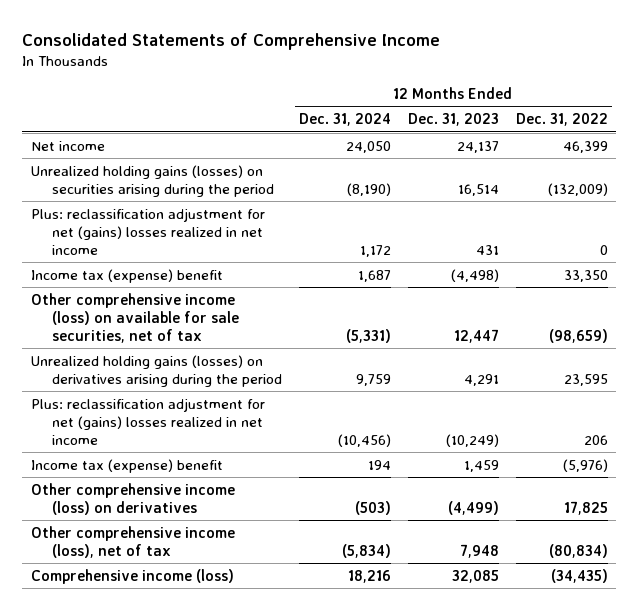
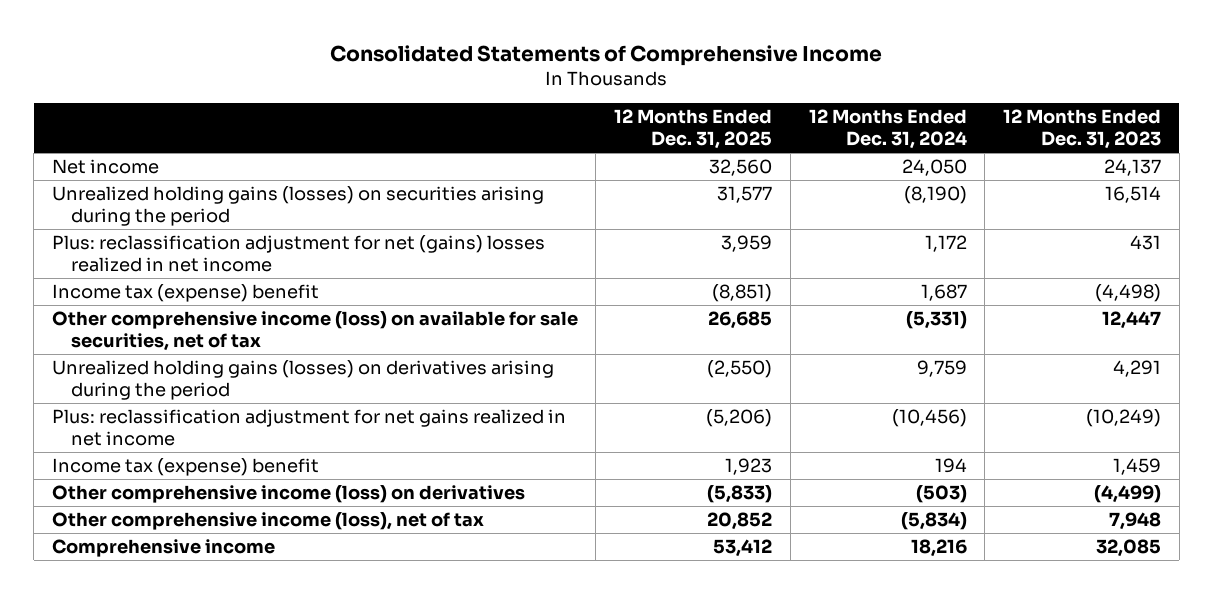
- | 12 Months Ended Dec. 31, 2024 | 12 Months Ended Dec. 31, 2023 | 12 Months Ended Dec. 31, 2022
+ | 12 Months Ended Dec. 31, 2025 | 12 Months Ended Dec. 31, 2024 | 12 Months Ended Dec. 31, 2023
- Plus: reclassification adjustment for net (gains) losses realized in net income | (10,456) | (10,249) | 206
+ Plus: reclassification adjustment for net gains realized in net income | (5,206) | (10,456) | (10,249)
- Comprehensive income (loss) | 18,216 | 32,085 | (34,435)
+ Comprehensive income | 53,412 | 18,216 | 32,085

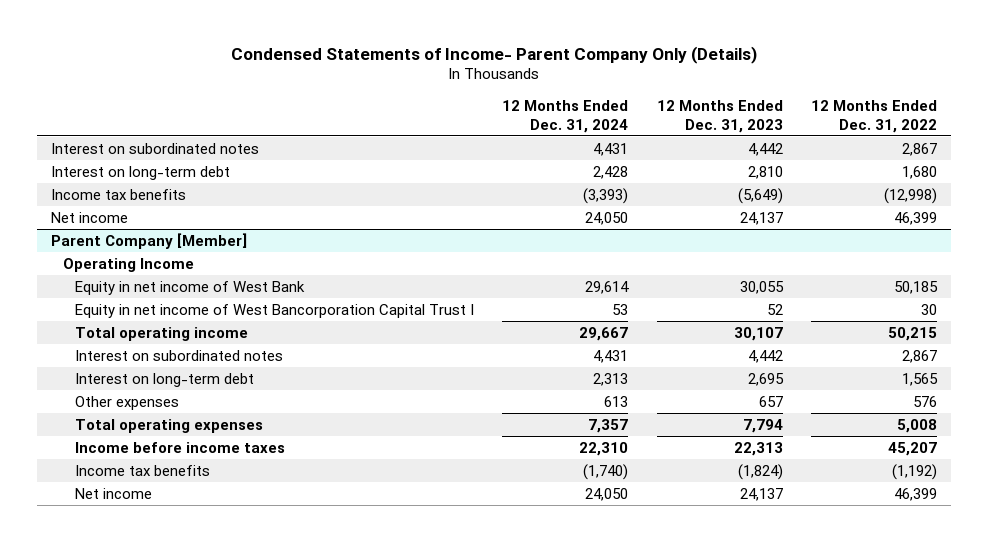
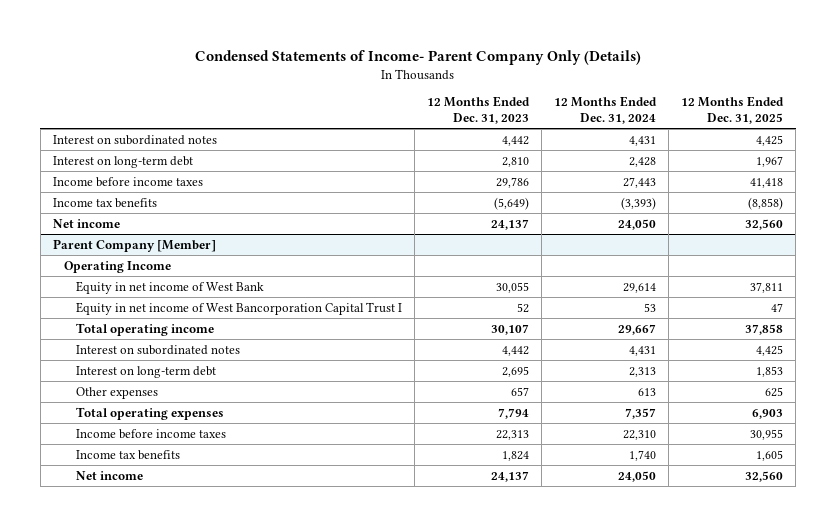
- | 12 Months Ended Dec. 31, 2024 | 12 Months Ended Dec. 31, 2023 | 12 Months Ended Dec. 31, 2022
+ | 12 Months Ended Dec. 31, 2023 | 12 Months Ended Dec. 31, 2024 | 12 Months Ended Dec. 31, 2025
+ Income before income taxes | 29,786 | 27,443 | 41,418
@ Parent Company [Member]
- Income tax benefits | (1,740) | (1,824) | (1,192)
+ Income tax benefits | 1,824 | 1,740 | 1,605

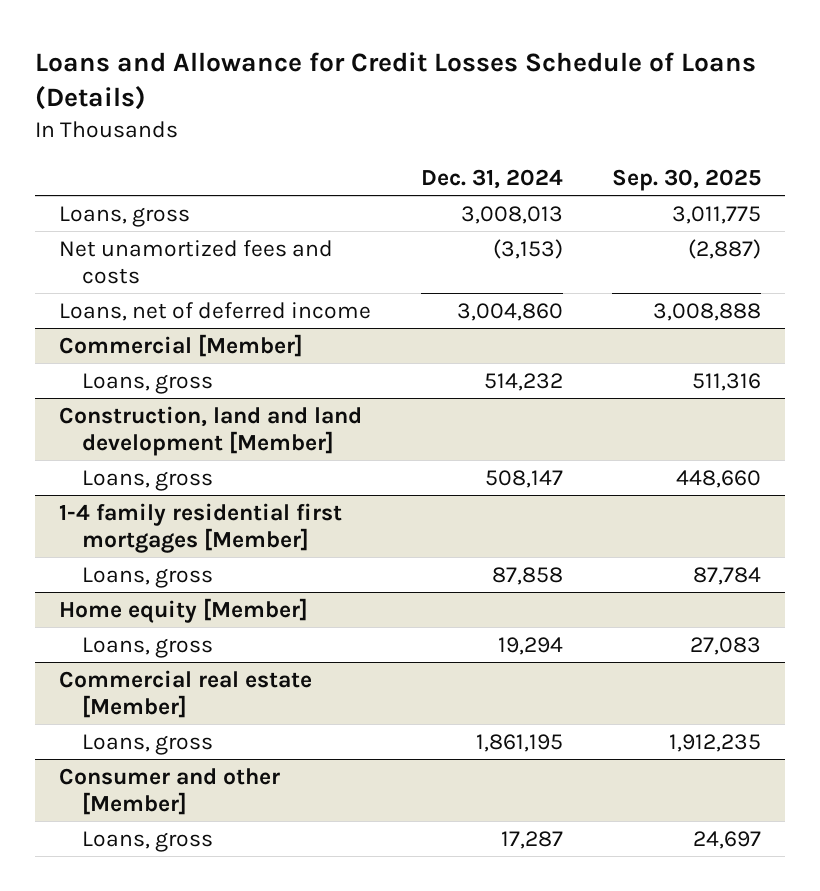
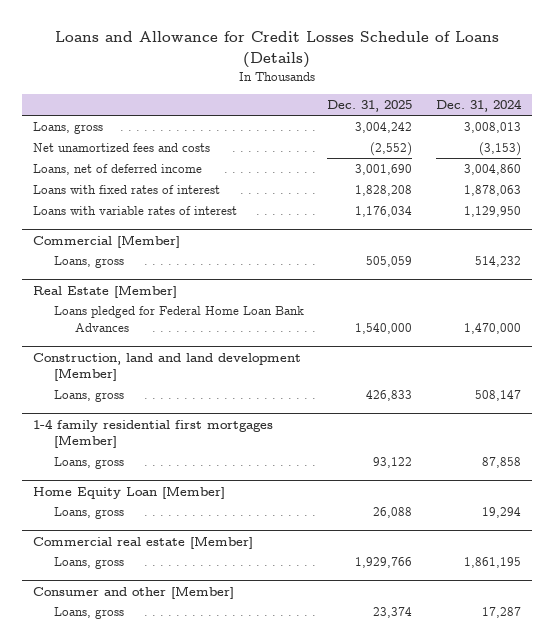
- | Dec. 31, 2024 | Sep. 30, 2025
+ | Dec. 31, 2025 | Dec. 31, 2024
+ Loans with fixed rates of interest | 1,828,208 | 1,878,063
+ Loans with variable rates of interest | 1,176,034 | 1,129,950
+ Real Estate [Member]
+ Loans pledged for Federal Home Loan Bank Advances | 1,540,000 | 1,470,000
- Home equity [Member]
+ Home Equity Loan [Member]

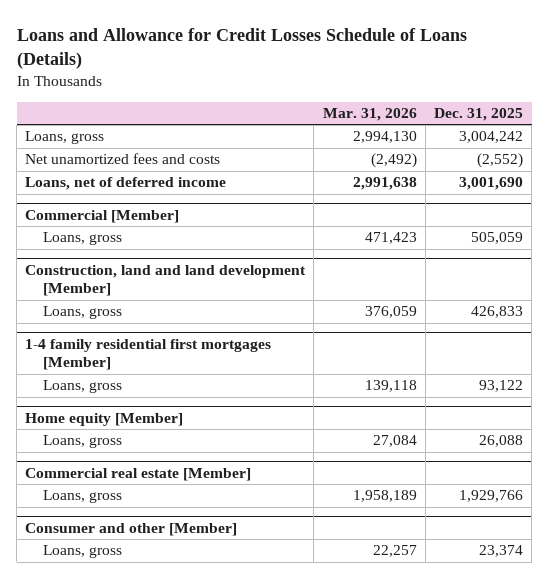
- | Dec. 31, 2025 | Dec. 31, 2024
+ | Mar. 31, 2026 | Dec. 31, 2025
- Loans with fixed rates of interest | 1,828,208 | 1,878,063
- Loans with variable rates of interest | 1,176,034 | 1,129,950
- Real Estate [Member]
- Loans pledged for Federal Home Loan Bank Advances | 1,540,000 | 1,470,000
- Home Equity Loan [Member]
+ Home equity [Member]

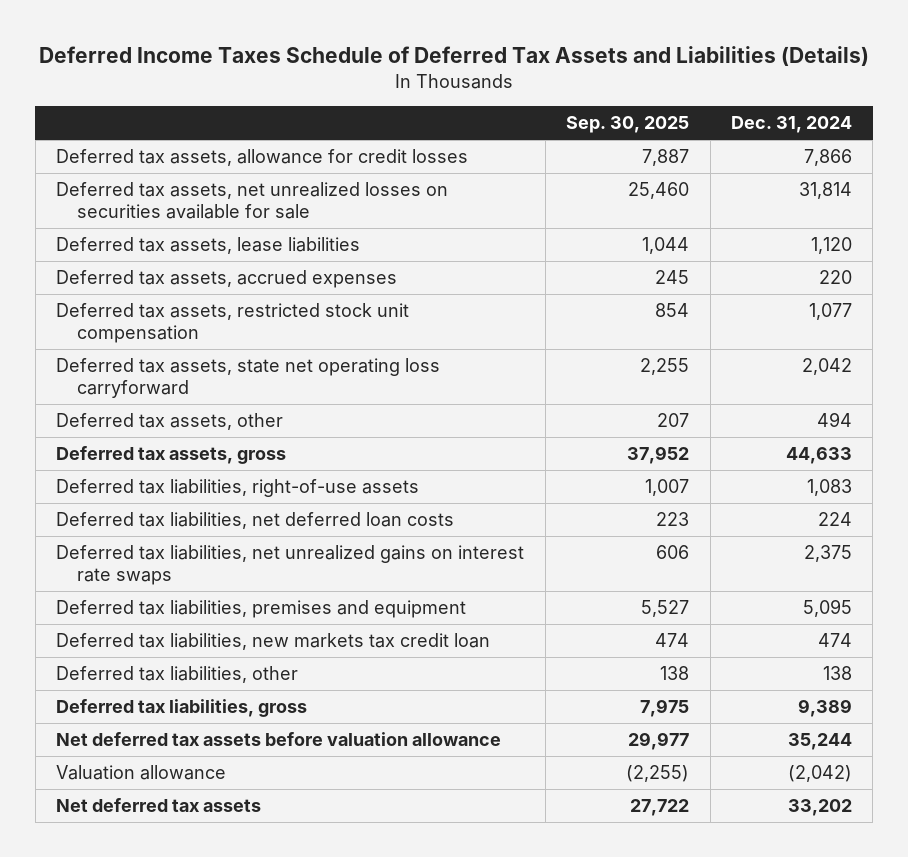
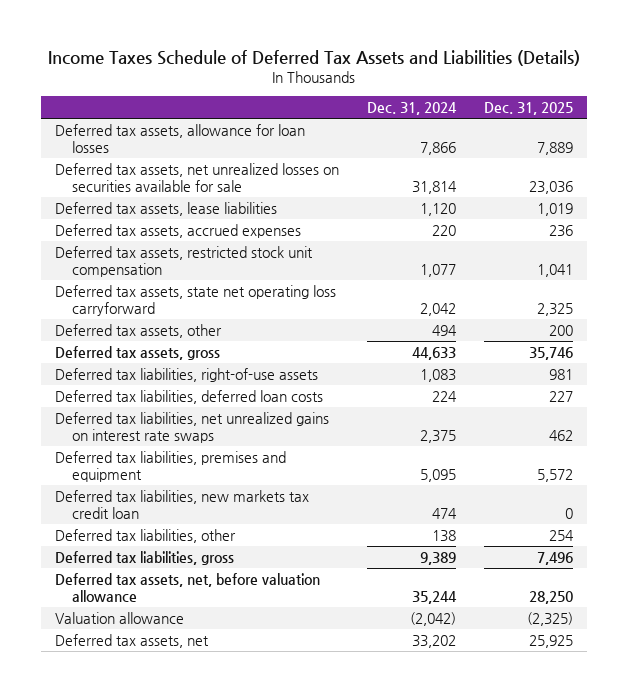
- Deferred Income Taxes Schedule of Deferred Tax Assets and Liabilities (Details)
+ Income Taxes Schedule of Deferred Tax Assets and Liabilities (Details)
- | Sep. 30, 2025 | Dec. 31, 2024
+ | Dec. 31, 2024 | Dec. 31, 2025
- Deferred tax assets, allowance for credit losses | 7,887 | 7,866
+ Deferred tax assets, allowance for loan losses | 7,866 | 7,889
- Deferred tax liabilities, net deferred loan costs | 223 | 224
+ Deferred tax liabilities, deferred loan costs | 224 | 227
- Net deferred tax assets before valuation allowance | 29,977 | 35,244
+ Deferred tax assets, net, before valuation allowance | 35,244 | 28,250
- Net deferred tax assets | 27,722 | 33,202
+ Deferred tax assets, net | 33,202 | 25,925

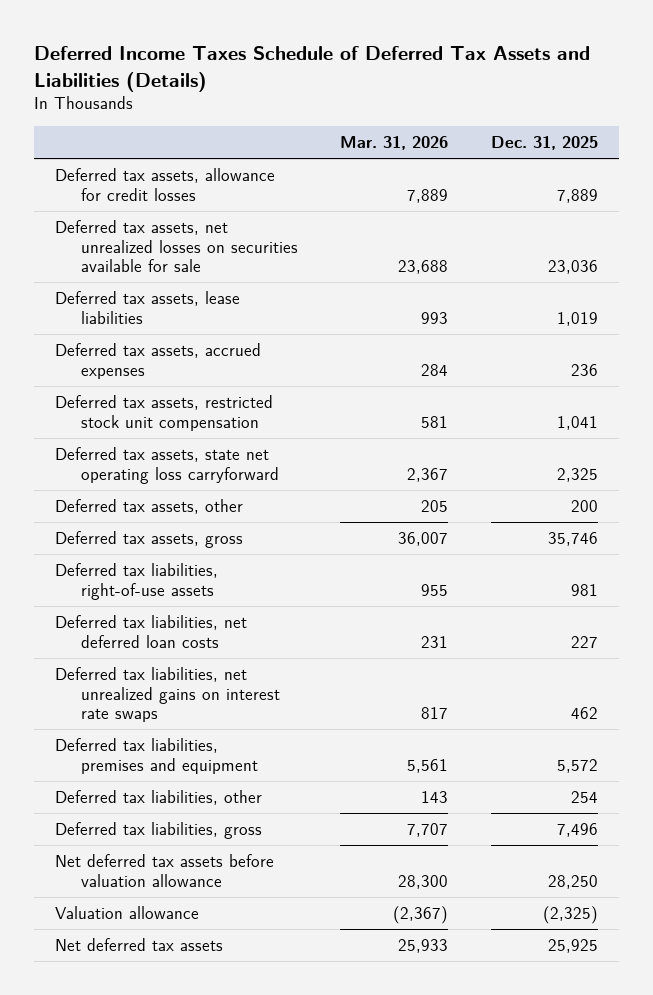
- Income Taxes Schedule of Deferred Tax Assets and Liabilities (Details)
+ Deferred Income Taxes Schedule of Deferred Tax Assets and Liabilities (Details)
- | Dec. 31, 2024 | Dec. 31, 2025
+ | Mar. 31, 2026 | Dec. 31, 2025
- Deferred tax assets, allowance for loan losses | 7,866 | 7,889
+ Deferred tax assets, allowance for credit losses | 7,889 | 7,889
- Deferred tax liabilities, deferred loan costs | 224 | 227
+ Deferred tax liabilities, net deferred loan costs | 231 | 227
- Deferred tax liabilities, new markets tax credit loan | 474 | 0
- Deferred tax assets, net, before valuation allowance | 35,244 | 28,250
+ Net deferred tax assets before valuation allowance | 28,300 | 28,250
- Deferred tax assets, net | 33,202 | 25,925
+ Net deferred tax assets | 25,933 | 25,925

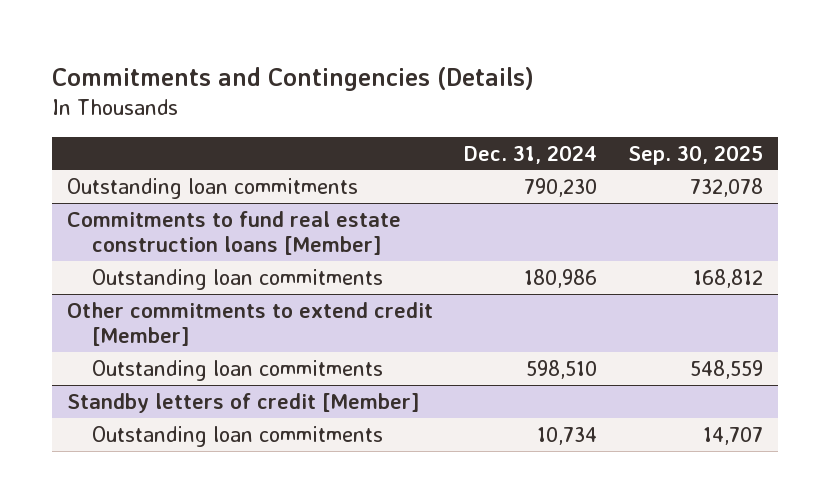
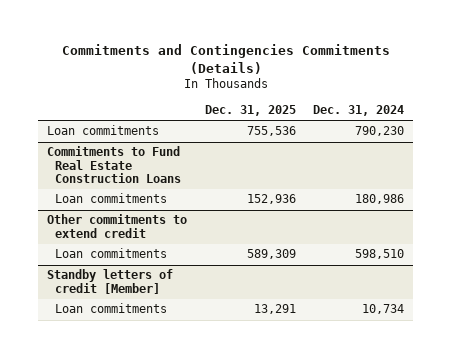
- Commitments and Contingencies (Details)
+ Commitments and Contingencies Commitments (Details)
- | Dec. 31, 2024 | Sep. 30, 2025
+ | Dec. 31, 2025 | Dec. 31, 2024
- Outstanding loan commitments | 790,230 | 732,078
- Commitments to fund real estate construction loans [Member]
- Outstanding loan commitments | 180,986 | 168,812
- Other commitments to extend credit [Member]
- Outstanding loan commitments | 598,510 | 548,559
+ Loan commitments | 755,536 | 790,230
+ Commitments to Fund Real Estate Construction Loans
+ Loan commitments | 152,936 | 180,986
+ Other commitments to extend credit
+ Loan commitments | 589,309 | 598,510
@ Standby letters of credit [Member]
- Outstanding loan commitments | 10,734 | 14,707
+ Loan commitments | 13,291 | 10,734

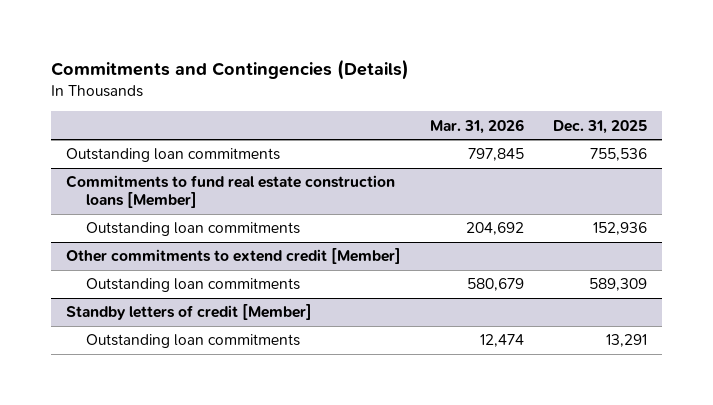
- Commitments and Contingencies Commitments (Details)
+ Commitments and Contingencies (Details)
- | Dec. 31, 2025 | Dec. 31, 2024
+ | Mar. 31, 2026 | Dec. 31, 2025
- Loan commitments | 755,536 | 790,230
- Commitments to Fund Real Estate Construction Loans
- Loan commitments | 152,936 | 180,986
- Other commitments to extend credit
- Loan commitments | 589,309 | 598,510
+ Outstanding loan commitments | 797,845 | 755,536
+ Commitments to fund real estate construction loans [Member]
+ Outstanding loan commitments | 204,692 | 152,936
+ Other commitments to extend credit [Member]
+ Outstanding loan commitments | 580,679 | 589,309
@ Standby letters of credit [Member]
- Loan commitments | 13,291 | 10,734
+ Outstanding loan commitments | 12,474 | 13,291

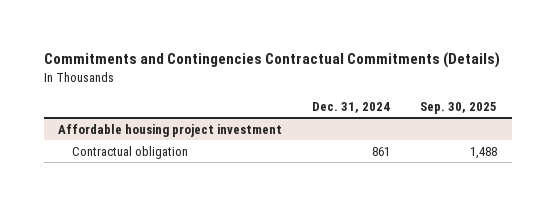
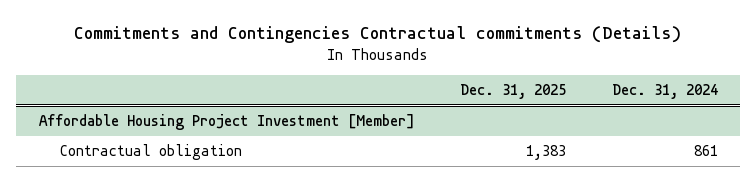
- Commitments and Contingencies Contractual Commitments (Details)
+ Commitments and Contingencies Contractual commitments (Details)
- | Dec. 31, 2024 | Sep. 30, 2025
+ | Dec. 31, 2025 | Dec. 31, 2024
- Affordable housing project investment
+ Affordable Housing Project Investment [Member]

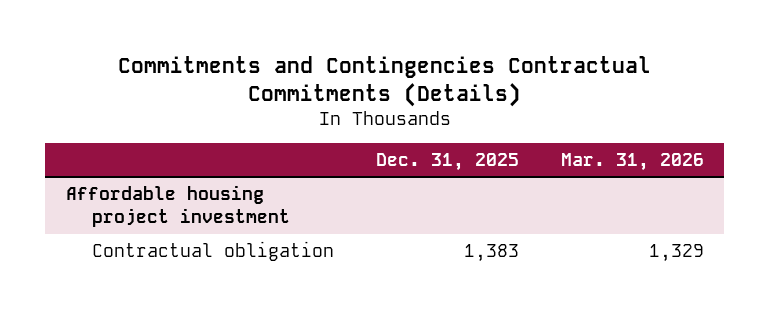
- Commitments and Contingencies Contractual commitments (Details)
+ Commitments and Contingencies Contractual Commitments (Details)
- | Dec. 31, 2025 | Dec. 31, 2024
+ | Dec. 31, 2025 | Mar. 31, 2026
- Affordable Housing Project Investment [Member]
+ Affordable housing project investment

